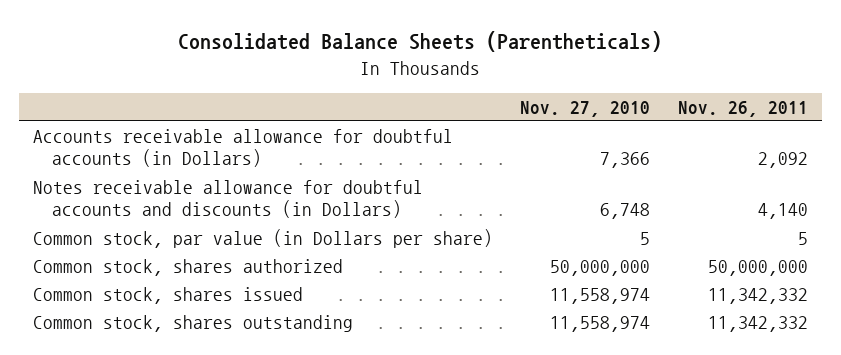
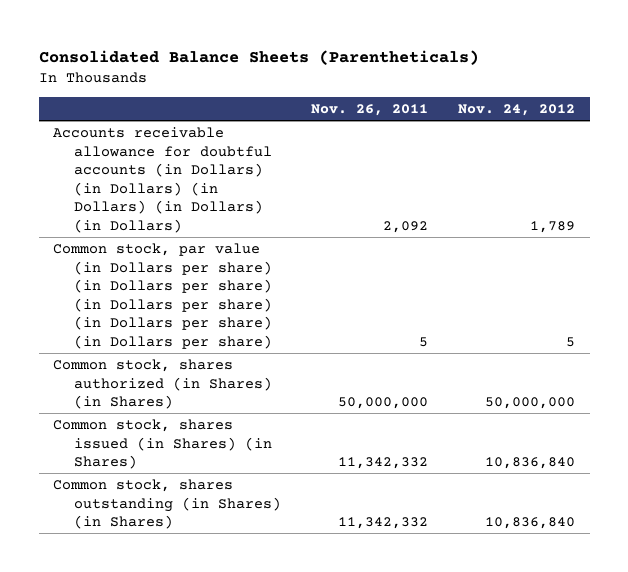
- | Nov. 27, 2010 | Nov. 26, 2011
+ | Nov. 26, 2011 | Nov. 24, 2012
- Accounts receivable allowance for doubtful accounts (in Dollars) | 7,366 | 2,092
- Notes receivable allowance for doubtful accounts and discounts (in Dollars) | 6,748 | 4,140
- Common stock, par value (in Dollars per share) | 5 | 5
- Common stock, shares authorized | 50,000,000 | 50,000,000
- Common stock, shares issued | 11,558,974 | 11,342,332
- Common stock, shares outstanding | 11,558,974 | 11,342,332
+ Accounts receivable allowance for doubtful accounts (in Dollars) (in Dollars) (in Dollars) (in Dollars) (in Dollars) | 2,092 | 1,789
+ Common stock, par value (in Dollars per share) (in Dollars per share) (in Dollars per share) (in Dollars per share) (in Dollars per share) | 5 | 5
+ Common stock, shares authorized (in Shares) (in Shares) | 50,000,000 | 50,000,000
+ Common stock, shares issued (in Shares) (in Shares) | 11,342,332 | 10,836,840
+ Common stock, shares outstanding (in Shares) (in Shares) | 11,342,332 | 10,836,840

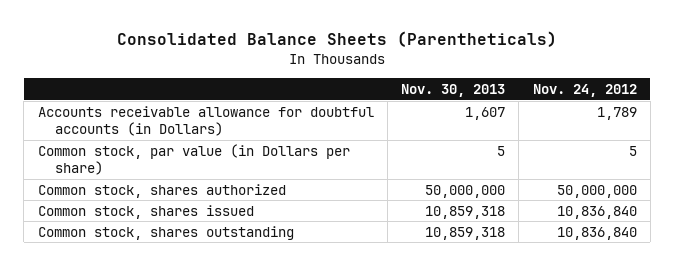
- | Nov. 26, 2011 | Nov. 24, 2012
+ | Nov. 30, 2013 | Nov. 24, 2012
- Accounts receivable allowance for doubtful accounts (in Dollars) (in Dollars) (in Dollars) (in Dollars) (in Dollars) | 2,092 | 1,789
- Common stock, par value (in Dollars per share) (in Dollars per share) (in Dollars per share) (in Dollars per share) (in Dollars per share) | 5 | 5
- Common stock, shares authorized (in Shares) (in Shares) | 50,000,000 | 50,000,000
- Common stock, shares issued (in Shares) (in Shares) | 11,342,332 | 10,836,840
- Common stock, shares outstanding (in Shares) (in Shares) | 11,342,332 | 10,836,840
+ Accounts receivable allowance for doubtful accounts (in Dollars) | 1,607 | 1,789
+ Common stock, par value (in Dollars per share) | 5 | 5
+ Common stock, shares authorized | 50,000,000 | 50,000,000
+ Common stock, shares issued | 10,859,318 | 10,836,840
+ Common stock, shares outstanding | 10,859,318 | 10,836,840

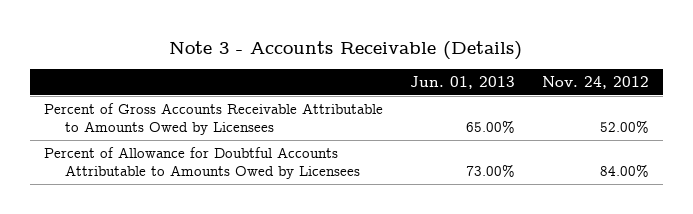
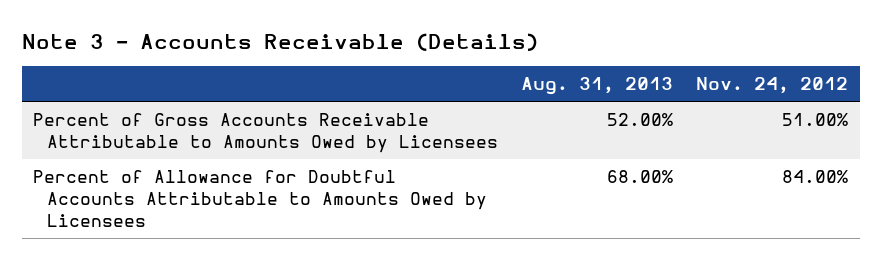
- | Jun. 01, 2013 | Nov. 24, 2012
+ | Aug. 31, 2013 | Nov. 24, 2012
- Percent of Gross Accounts Receivable Attributable to Amounts Owed by Licensees | 65.00% | 52.00%
+ Percent of Gross Accounts Receivable Attributable to Amounts Owed by Licensees | 52.00% | 51.00%

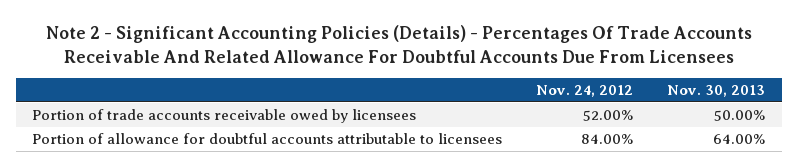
- Note 3 - Accounts Receivable (Details)
+ Note 2 - Significant Accounting Policies (Details) - Percentages Of Trade Accounts Receivable And Related Allowance For Doubtful Accounts Due From Licensees
- | Aug. 31, 2013 | Nov. 24, 2012
+ | Nov. 24, 2012 | Nov. 30, 2013
- Percent of Gross Accounts Receivable Attributable to Amounts Owed by Licensees | 52.00% | 51.00%
- Percent of Allowance for Doubtful Accounts Attributable to Amounts Owed by Licensees | 68.00% | 84.00%
+ Portion of trade accounts receivable owed by licensees | 52.00% | 50.00%
+ Portion of allowance for doubtful accounts attributable to licensees | 84.00% | 64.00%

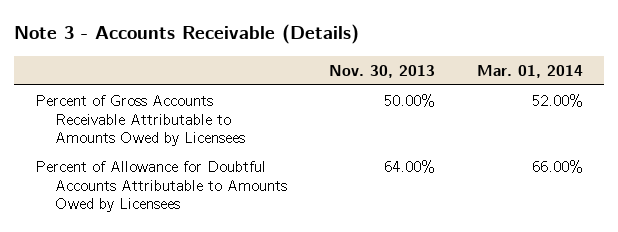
- Note 2 - Significant Accounting Policies (Details) - Percentages Of Trade Accounts Receivable And Related Allowance For Doubtful Accounts Due From Licensees
+ Note 3 - Accounts Receivable (Details)
- | Nov. 24, 2012 | Nov. 30, 2013
+ | Nov. 30, 2013 | Mar. 01, 2014
- Portion of trade accounts receivable owed by licensees | 52.00% | 50.00%
- Portion of allowance for doubtful accounts attributable to licensees | 84.00% | 64.00%
+ Percent of Gross Accounts Receivable Attributable to Amounts Owed by Licensees | 50.00% | 52.00%
+ Percent of Allowance for Doubtful Accounts Attributable to Amounts Owed by Licensees | 64.00% | 66.00%

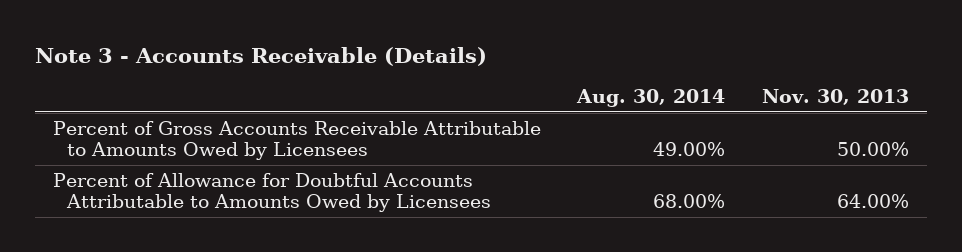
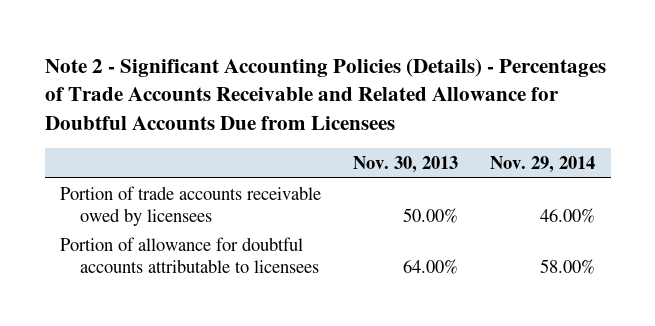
- Note 3 - Accounts Receivable (Details)
+ Note 2 - Significant Accounting Policies (Details) - Percentages of Trade Accounts Receivable and Related Allowance for Doubtful Accounts Due from Licensees
- | Aug. 30, 2014 | Nov. 30, 2013
+ | Nov. 30, 2013 | Nov. 29, 2014
- Percent of Gross Accounts Receivable Attributable to Amounts Owed by Licensees | 49.00% | 50.00%
- Percent of Allowance for Doubtful Accounts Attributable to Amounts Owed by Licensees | 68.00% | 64.00%
+ Portion of trade accounts receivable owed by licensees | 50.00% | 46.00%
+ Portion of allowance for doubtful accounts attributable to licensees | 64.00% | 58.00%

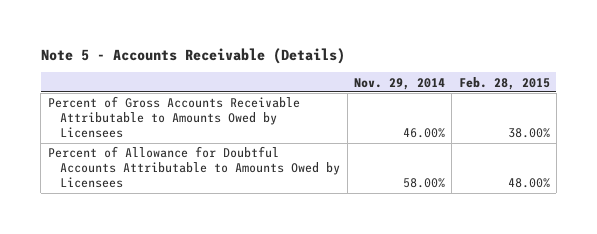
- Note 2 - Significant Accounting Policies (Details) - Percentages of Trade Accounts Receivable and Related Allowance for Doubtful Accounts Due from Licensees
+ Note 5 - Accounts Receivable (Details)
- | Nov. 30, 2013 | Nov. 29, 2014
+ | Nov. 29, 2014 | Feb. 28, 2015
- Portion of trade accounts receivable owed by licensees | 50.00% | 46.00%
- Portion of allowance for doubtful accounts attributable to licensees | 64.00% | 58.00%
+ Percent of Gross Accounts Receivable Attributable to Amounts Owed by Licensees | 46.00% | 38.00%
+ Percent of Allowance for Doubtful Accounts Attributable to Amounts Owed by Licensees | 58.00% | 48.00%

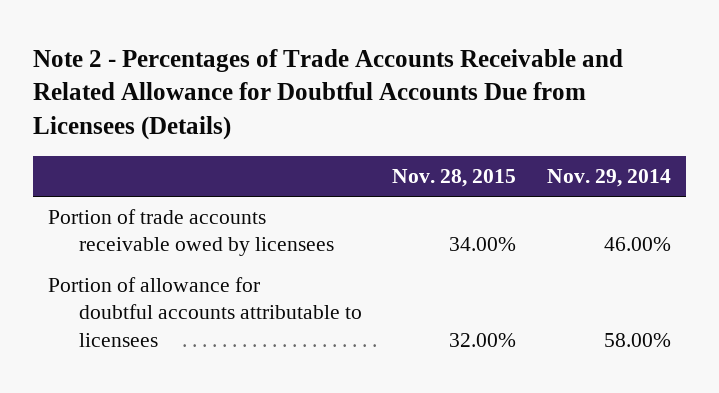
- Note 5 - Accounts Receivable (Details)
+ Note 2 - Percentages of Trade Accounts Receivable and Related Allowance for Doubtful Accounts Due from Licensees (Details)
- | Nov. 29, 2014 | Feb. 28, 2015
+ | Nov. 28, 2015 | Nov. 29, 2014
- Percent of Gross Accounts Receivable Attributable to Amounts Owed by Licensees | 46.00% | 38.00%
- Percent of Allowance for Doubtful Accounts Attributable to Amounts Owed by Licensees | 58.00% | 48.00%
+ Portion of trade accounts receivable owed by licensees | 34.00% | 46.00%
+ Portion of allowance for doubtful accounts attributable to licensees | 32.00% | 58.00%

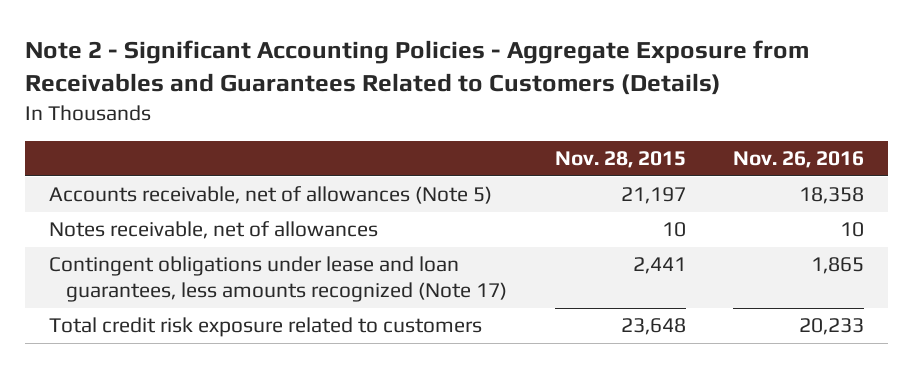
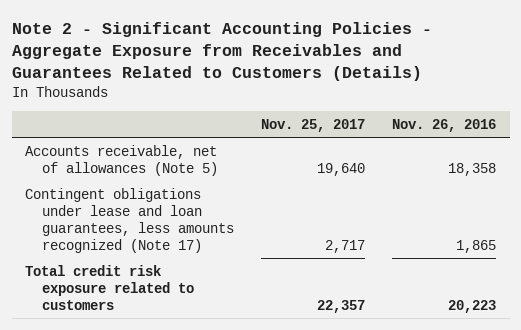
- | Nov. 28, 2015 | Nov. 26, 2016
+ | Nov. 25, 2017 | Nov. 26, 2016
- Notes receivable, net of allowances | 10 | 10
- Total credit risk exposure related to customers | 23,648 | 20,233
+ Total credit risk exposure related to customers | 22,357 | 20,223

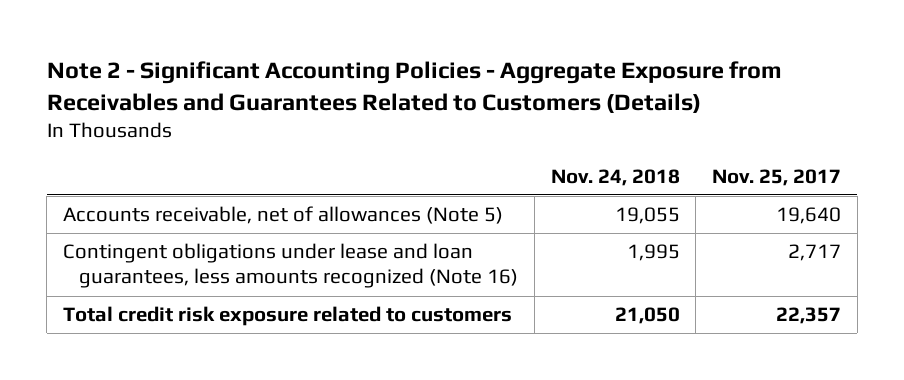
- | Nov. 25, 2017 | Nov. 26, 2016
+ | Nov. 24, 2018 | Nov. 25, 2017
- Contingent obligations under lease and loan guarantees, less amounts recognized (Note 17) | 2,717 | 1,865
+ Contingent obligations under lease and loan guarantees, less amounts recognized (Note 16) | 1,995 | 2,717

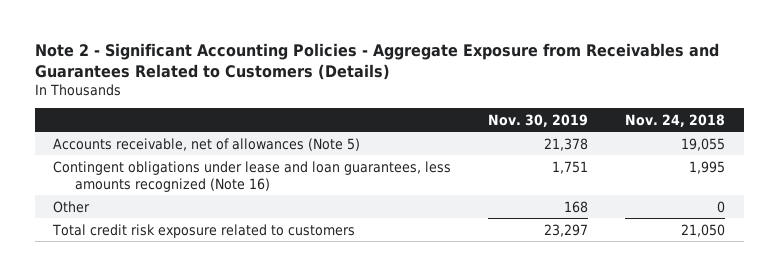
- | Nov. 24, 2018 | Nov. 25, 2017
+ | Nov. 30, 2019 | Nov. 24, 2018
+ Other | 168 | 0

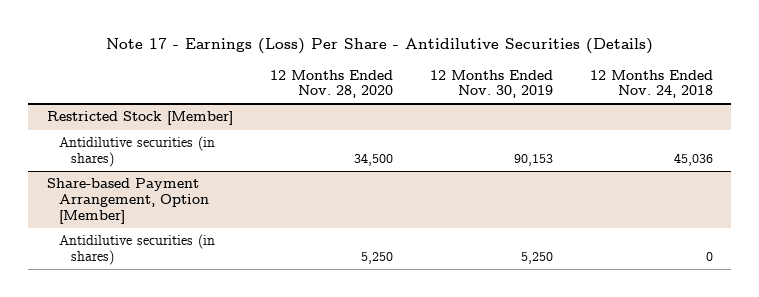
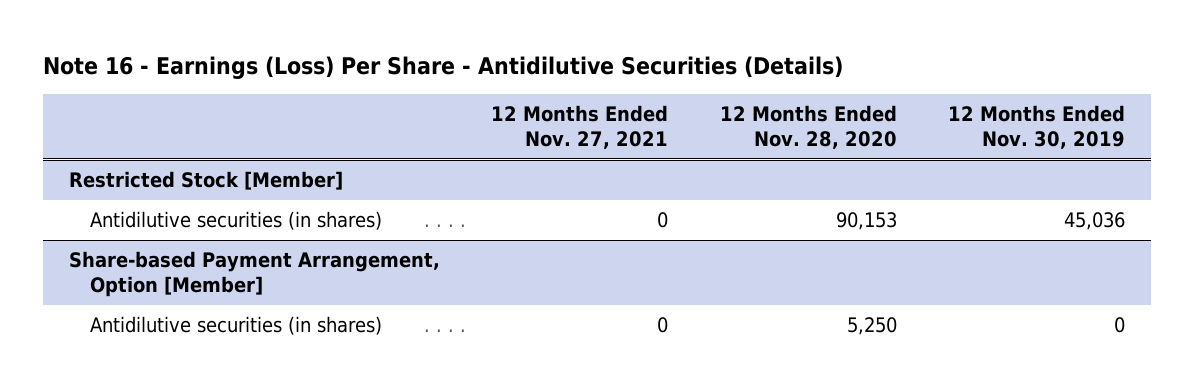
- Note 17 - Earnings (Loss) Per Share - Antidilutive Securities (Details)
+ Note 16 - Earnings (Loss) Per Share - Antidilutive Securities (Details)
- | 12 Months Ended Nov. 28, 2020 | 12 Months Ended Nov. 30, 2019 | 12 Months Ended Nov. 24, 2018
+ | 12 Months Ended Nov. 27, 2021 | 12 Months Ended Nov. 28, 2020 | 12 Months Ended Nov. 30, 2019
@ Restricted Stock [Member]
- Antidilutive securities (in shares) | 34,500 | 90,153 | 45,036
+ Antidilutive securities (in shares) | 0 | 90,153 | 45,036
@ Share-based Payment Arrangement, Option [Member]
- Antidilutive securities (in shares) | 5,250 | 5,250 | 0
+ Antidilutive securities (in shares) | 0 | 5,250 | 0

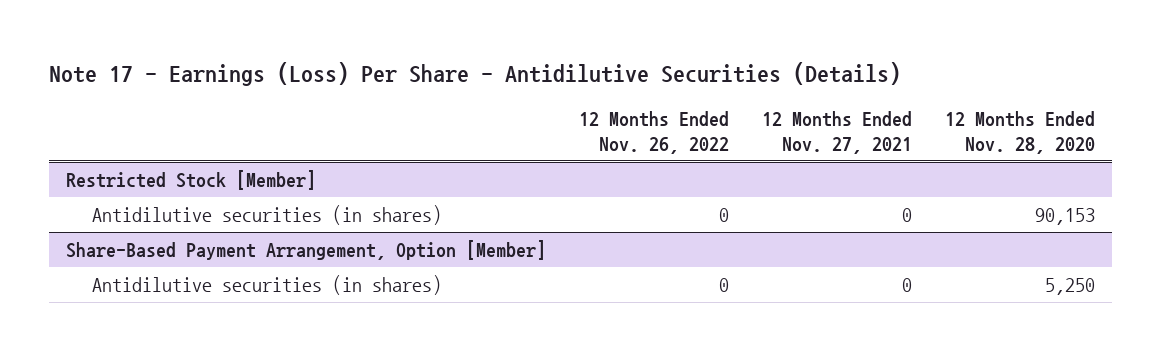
- Note 16 - Earnings (Loss) Per Share - Antidilutive Securities (Details)
+ Note 17 - Earnings (Loss) Per Share - Antidilutive Securities (Details)
- | 12 Months Ended Nov. 27, 2021 | 12 Months Ended Nov. 28, 2020 | 12 Months Ended Nov. 30, 2019
+ | 12 Months Ended Nov. 26, 2022 | 12 Months Ended Nov. 27, 2021 | 12 Months Ended Nov. 28, 2020
- Share-based Payment Arrangement, Option [Member]
+ Share-Based Payment Arrangement, Option [Member]

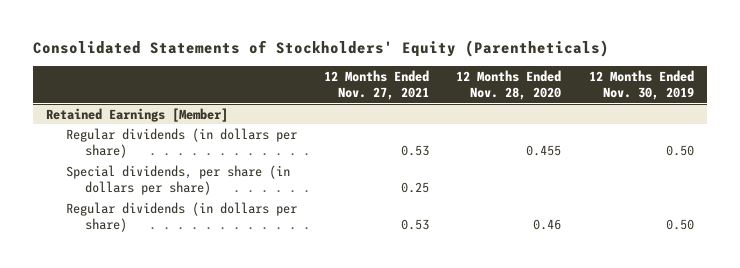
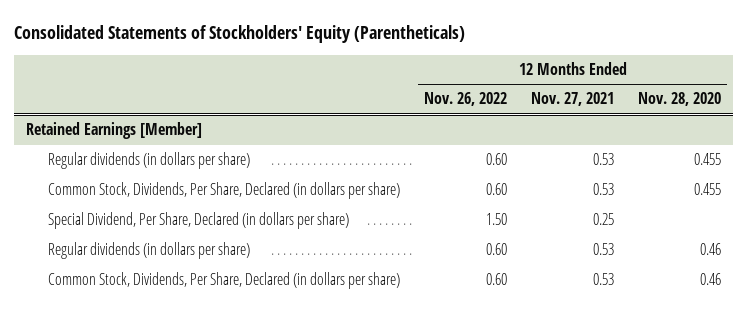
- | 12 Months Ended Nov. 27, 2021 | 12 Months Ended Nov. 28, 2020 | 12 Months Ended Nov. 30, 2019
+ | 12 Months Ended Nov. 26, 2022 | 12 Months Ended Nov. 27, 2021 | 12 Months Ended Nov. 28, 2020
@ Retained Earnings [Member]
- Special dividends, per share (in dollars per share) | 0.25 | |
+ Common Stock, Dividends, Per Share, Declared (in dollars per share) | 0.60 | 0.53 | 0.455
+ Special Dividend, Per Share, Declared (in dollars per share) | 1.50 | 0.25 |
+ Common Stock, Dividends, Per Share, Declared (in dollars per share) | 0.60 | 0.53 | 0.46

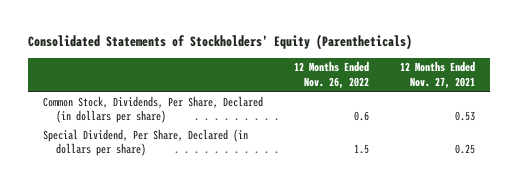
- | 12 Months Ended Nov. 26, 2022 | 12 Months Ended Nov. 27, 2021 | 12 Months Ended Nov. 28, 2020
+ | 12 Months Ended Nov. 26, 2022 | 12 Months Ended Nov. 27, 2021
- Retained Earnings [Member]
- Regular dividends (in dollars per share) | 0.60 | 0.53 | 0.455
- Common Stock, Dividends, Per Share, Declared (in dollars per share) | 0.60 | 0.53 | 0.455
- Special Dividend, Per Share, Declared (in dollars per share) | 1.50 | 0.25 |
- Regular dividends (in dollars per share) | 0.60 | 0.53 | 0.46
- Common Stock, Dividends, Per Share, Declared (in dollars per share) | 0.60 | 0.53 | 0.46
+ Common Stock, Dividends, Per Share, Declared (in dollars per share) | 0.6 | 0.53
+ Special Dividend, Per Share, Declared (in dollars per share) | 1.5 | 0.25

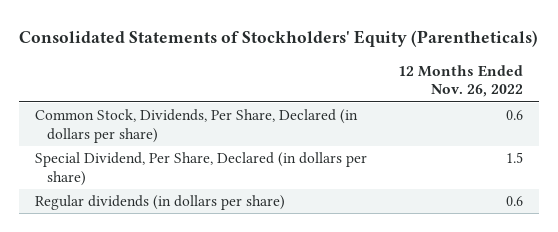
- | 12 Months Ended Nov. 26, 2022 | 12 Months Ended Nov. 27, 2021
+ | 12 Months Ended Nov. 26, 2022
+ Regular dividends (in dollars per share) | 0.6

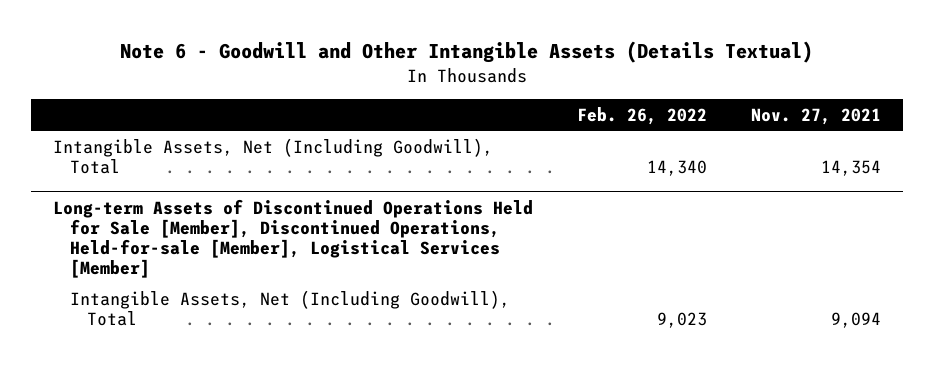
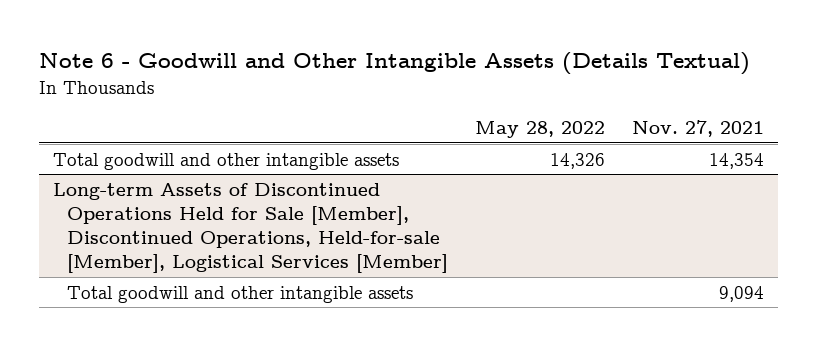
- | Feb. 26, 2022 | Nov. 27, 2021
+ | May 28, 2022 | Nov. 27, 2021
- Intangible Assets, Net (Including Goodwill), Total | 14,340 | 14,354
+ Total goodwill and other intangible assets | 14,326 | 14,354
@ Long-term Assets of Discontinued Operations Held for Sale [Member], Discontinued Operations, Held-for-sale [Member], Logistical Services [Member]
- Intangible Assets, Net (Including Goodwill), Total | 9,023 | 9,094
+ Total goodwill and other intangible assets | | 9,094

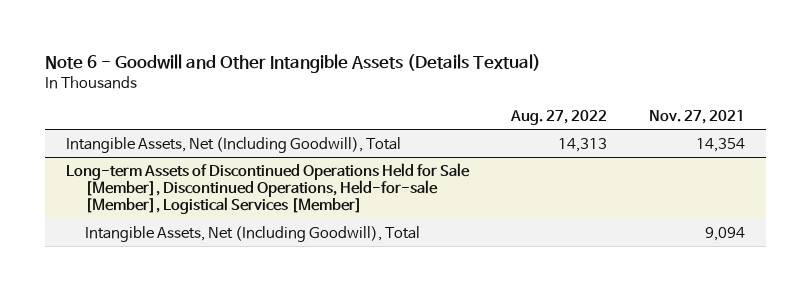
- | May 28, 2022 | Nov. 27, 2021
+ | Aug. 27, 2022 | Nov. 27, 2021
- Total goodwill and other intangible assets | 14,326 | 14,354
+ Intangible Assets, Net (Including Goodwill), Total | 14,313 | 14,354
@ Long-term Assets of Discontinued Operations Held for Sale [Member], Discontinued Operations, Held-for-sale [Member], Logistical Services [Member]
- Total goodwill and other intangible assets | | 9,094
+ Intangible Assets, Net (Including Goodwill), Total | | 9,094

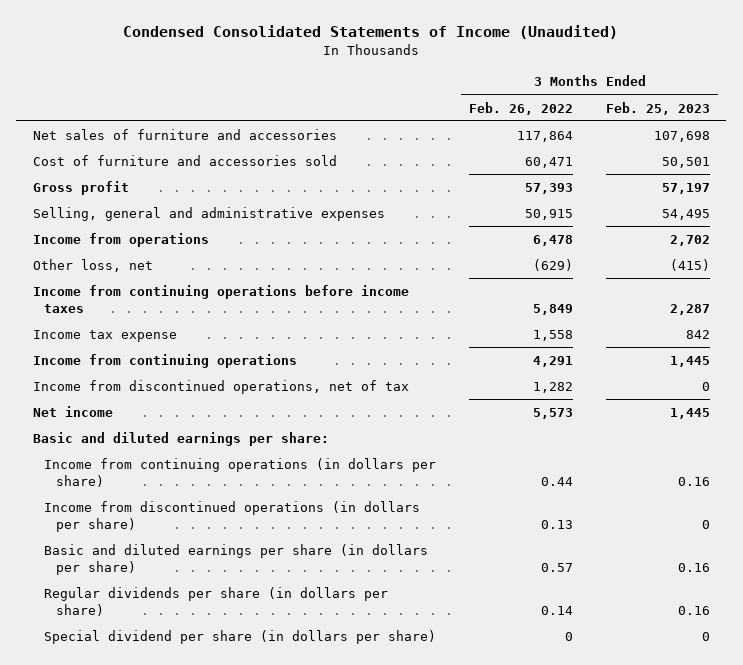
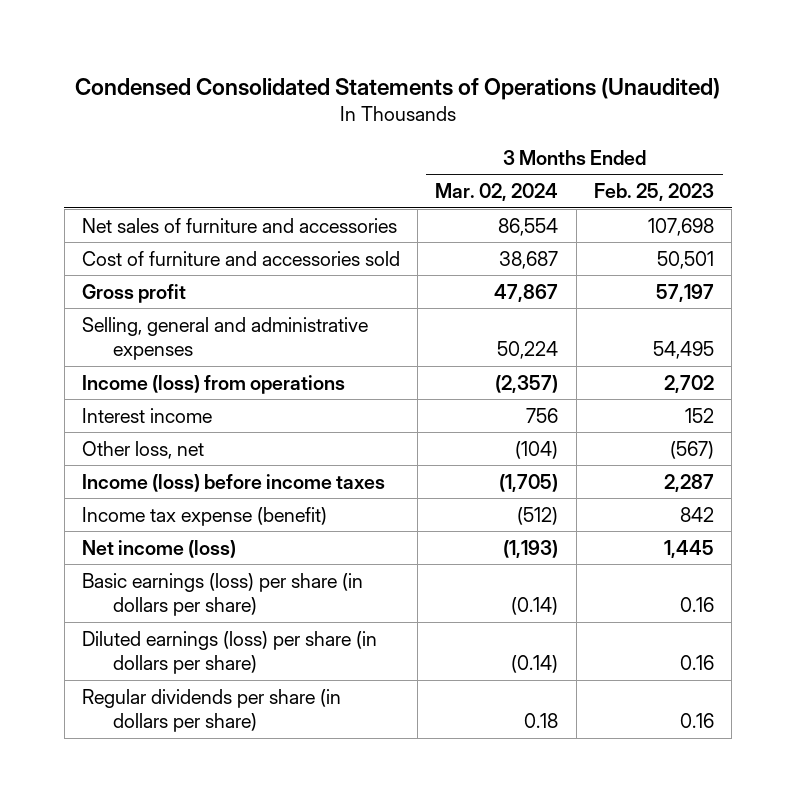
- Condensed Consolidated Statements of Income (Unaudited)
+ Condensed Consolidated Statements of Operations (Unaudited)
- | 3 Months Ended Feb. 26, 2022 | 3 Months Ended Feb. 25, 2023
+ | 3 Months Ended Mar. 02, 2024 | 3 Months Ended Feb. 25, 2023
- Income from operations | 6,478 | 2,702
- Other loss, net | (629) | (415)
- Income from continuing operations before income taxes | 5,849 | 2,287
- Income tax expense | 1,558 | 842
- Income from continuing operations | 4,291 | 1,445
- Income from discontinued operations, net of tax | 1,282 | 0
- Net income | 5,573 | 1,445
- Basic and diluted earnings per share:
- Income from continuing operations (in dollars per share) | 0.44 | 0.16
- Income from discontinued operations (in dollars per share) | 0.13 | 0
- Basic and diluted earnings per share (in dollars per share) | 0.57 | 0.16
+ Income (loss) from operations | (2,357) | 2,702
+ Interest income | 756 | 152
+ Other loss, net | (104) | (567)
+ Income (loss) before income taxes | (1,705) | 2,287
+ Income tax expense (benefit) | (512) | 842
+ Net income (loss) | (1,193) | 1,445
+ Basic earnings (loss) per share (in dollars per share) | (0.14) | 0.16
+ Diluted earnings (loss) per share (in dollars per share) | (0.14) | 0.16
- Special dividend per share (in dollars per share) | 0 | 0

